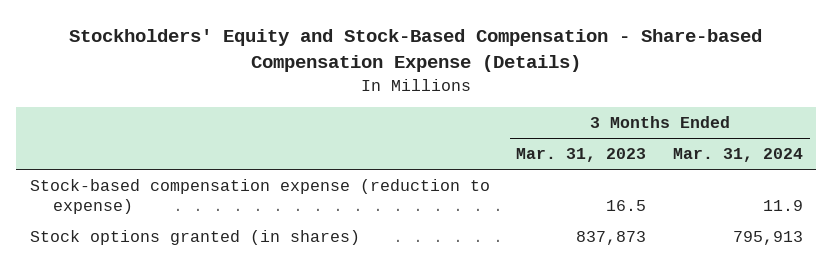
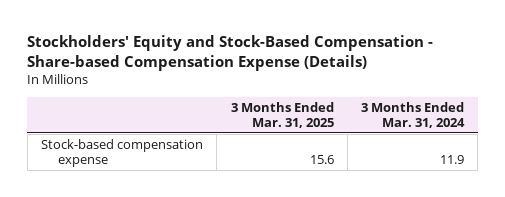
- | 3 Months Ended Mar. 31, 2023 | 3 Months Ended Mar. 31, 2024
+ | 3 Months Ended Mar. 31, 2025 | 3 Months Ended Mar. 31, 2024
- Stock-based compensation expense (reduction to expense) | 16.5 | 11.9
- Stock options granted (in shares) | 837,873 | 795,913
+ Stock-based compensation expense | 15.6 | 11.9

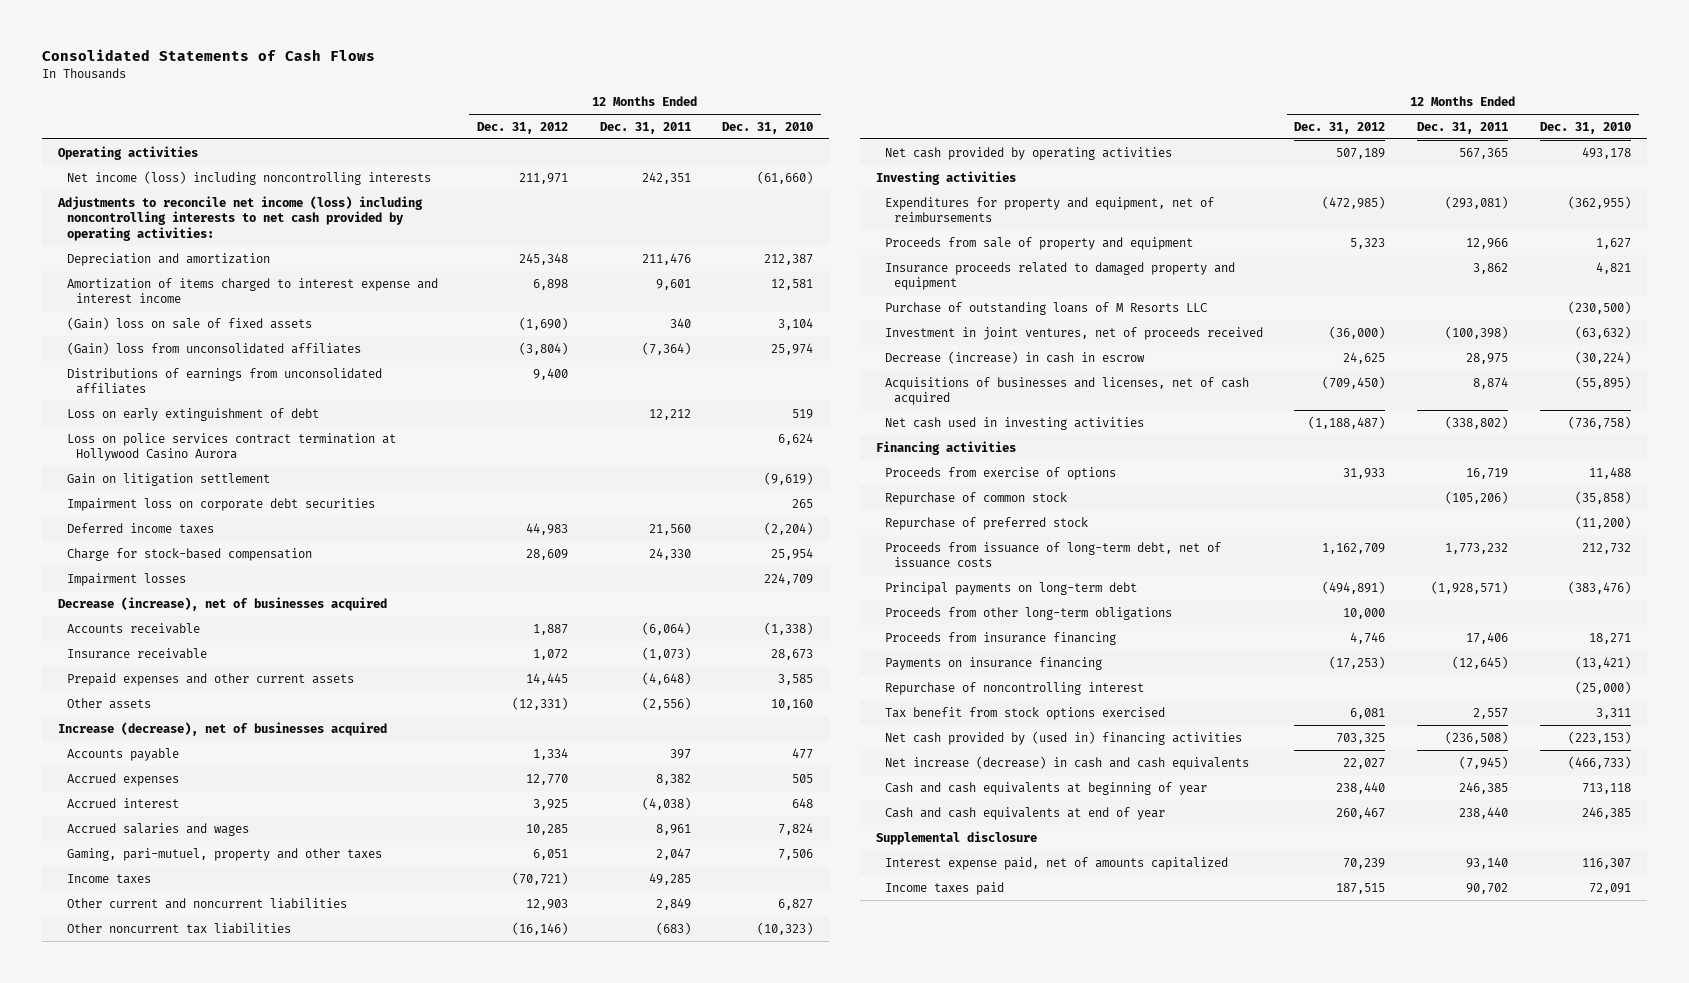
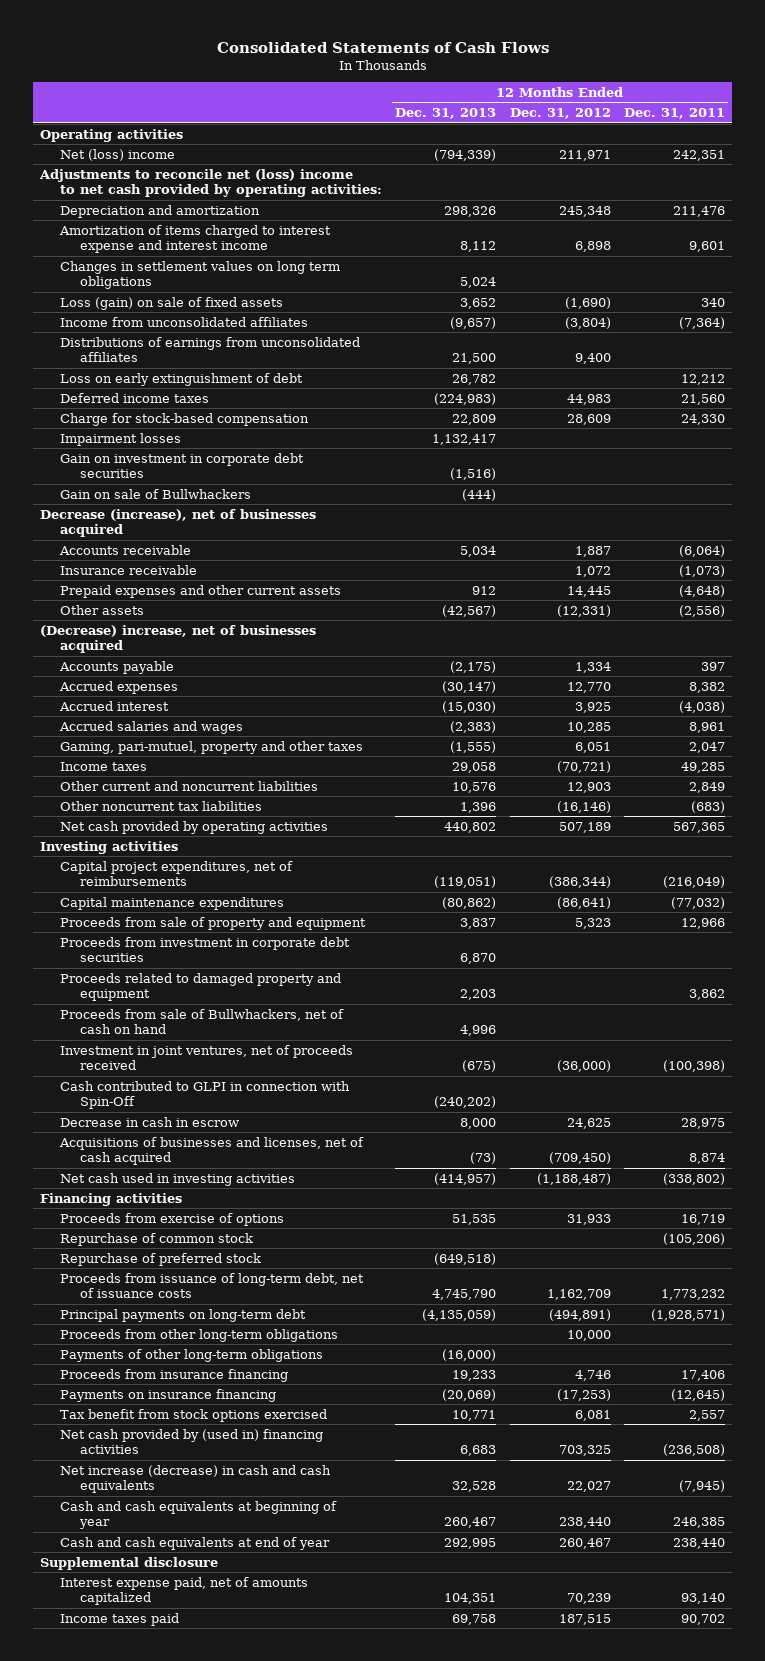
- | 12 Months Ended Dec. 31, 2012 | 12 Months Ended Dec. 31, 2011 | 12 Months Ended Dec. 31, 2010
+ | 12 Months Ended Dec. 31, 2013 | 12 Months Ended Dec. 31, 2012 | 12 Months Ended Dec. 31, 2011
- Net income (loss) including noncontrolling interests | 211,971 | 242,351 | (61,660)
- Adjustments to reconcile net income (loss) including noncontrolling interests to net cash provided by operating activities:
+ Net (loss) income | (794,339) | 211,971 | 242,351
+ Adjustments to reconcile net (loss) income to net cash provided by operating activities:
- (Gain) loss on sale of fixed assets | (1,690) | 340 | 3,104
- (Gain) loss from unconsolidated affiliates | (3,804) | (7,364) | 25,974
+ Changes in settlement values on long term obligations | 5,024 | |
+ Loss (gain) on sale of fixed assets | 3,652 | (1,690) | 340
+ Income from unconsolidated affiliates | (9,657) | (3,804) | (7,364)
- Loss on police services contract termination at Hollywood Casino Aurora | | | 6,624
- Gain on litigation settlement | | | (9,619)
- Impairment loss on corporate debt securities | | | 265
+ Gain on investment in corporate debt securities | (1,516) | |
+ Gain on sale of Bullwhackers | (444) | |
- Increase (decrease), net of businesses acquired
+ (Decrease) increase, net of businesses acquired
- Expenditures for property and equipment, net of reimbursements | (472,985) | (293,081) | (362,955)
+ Capital project expenditures, net of reimbursements | (119,051) | (386,344) | (216,049)
+ Capital maintenance expenditures | (80,862) | (86,641) | (77,032)
- Insurance proceeds related to damaged property and equipment | | 3,862 | 4,821
- Purchase of outstanding loans of M Resorts LLC | | | (230,500)
+ Proceeds from investment in corporate debt securities | 6,870 | |
+ Proceeds related to damaged property and equipment | 2,203 | | 3,862
+ Proceeds from sale of Bullwhackers, net of cash on hand | 4,996 | |
- Decrease (increase) in cash in escrow | 24,625 | 28,975 | (30,224)
+ Cash contributed to GLPI in connection with Spin-Off | (240,202) | |
+ Decrease in cash in escrow | 8,000 | 24,625 | 28,975
+ Payments of other long-term obligations | (16,000) | |
- Repurchase of noncontrolling interest | | | (25,000)

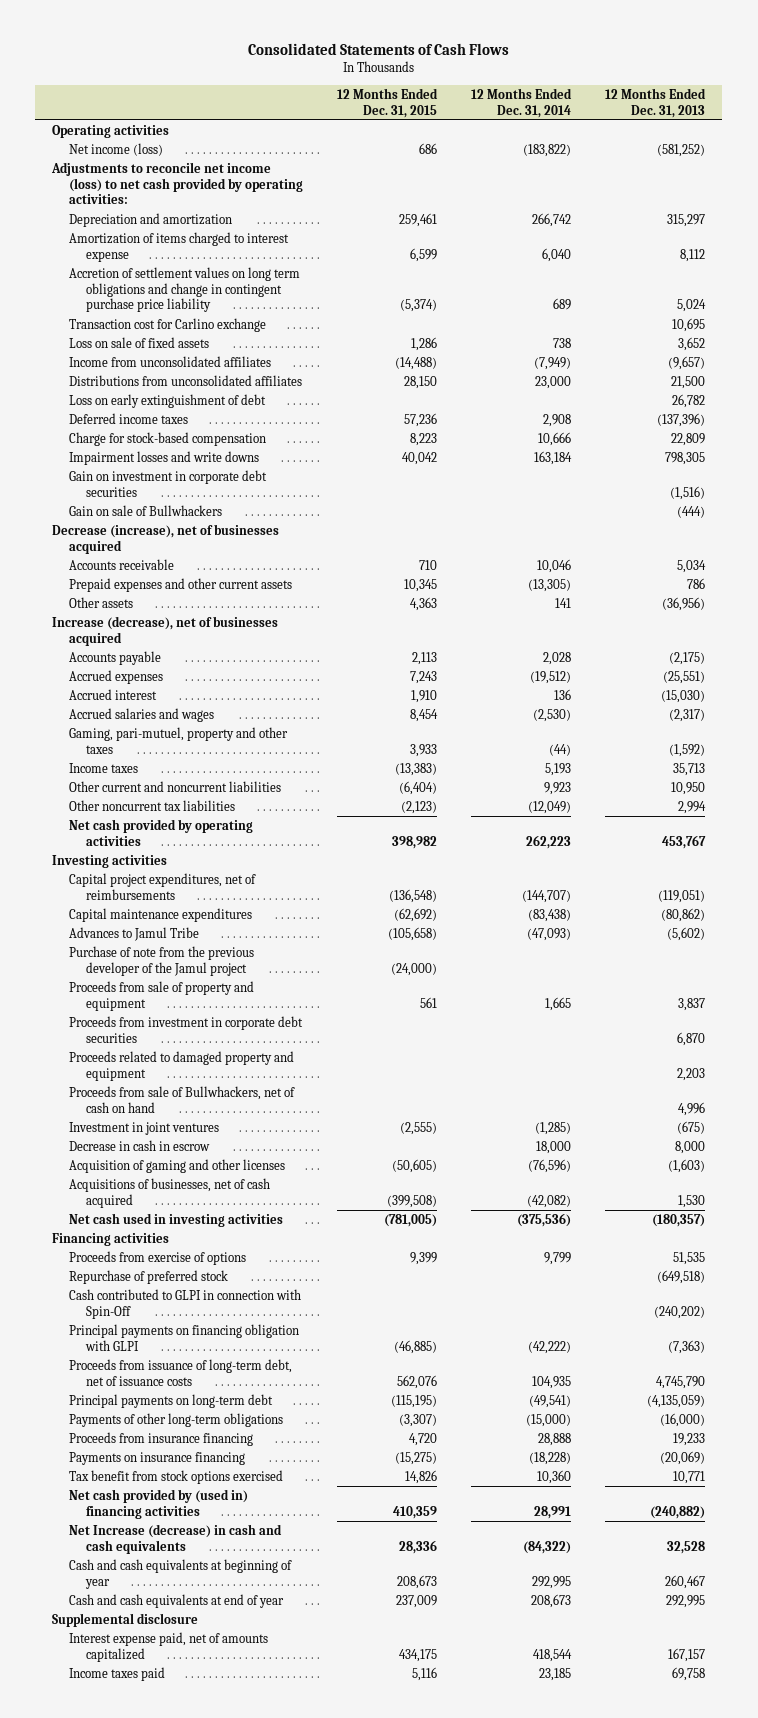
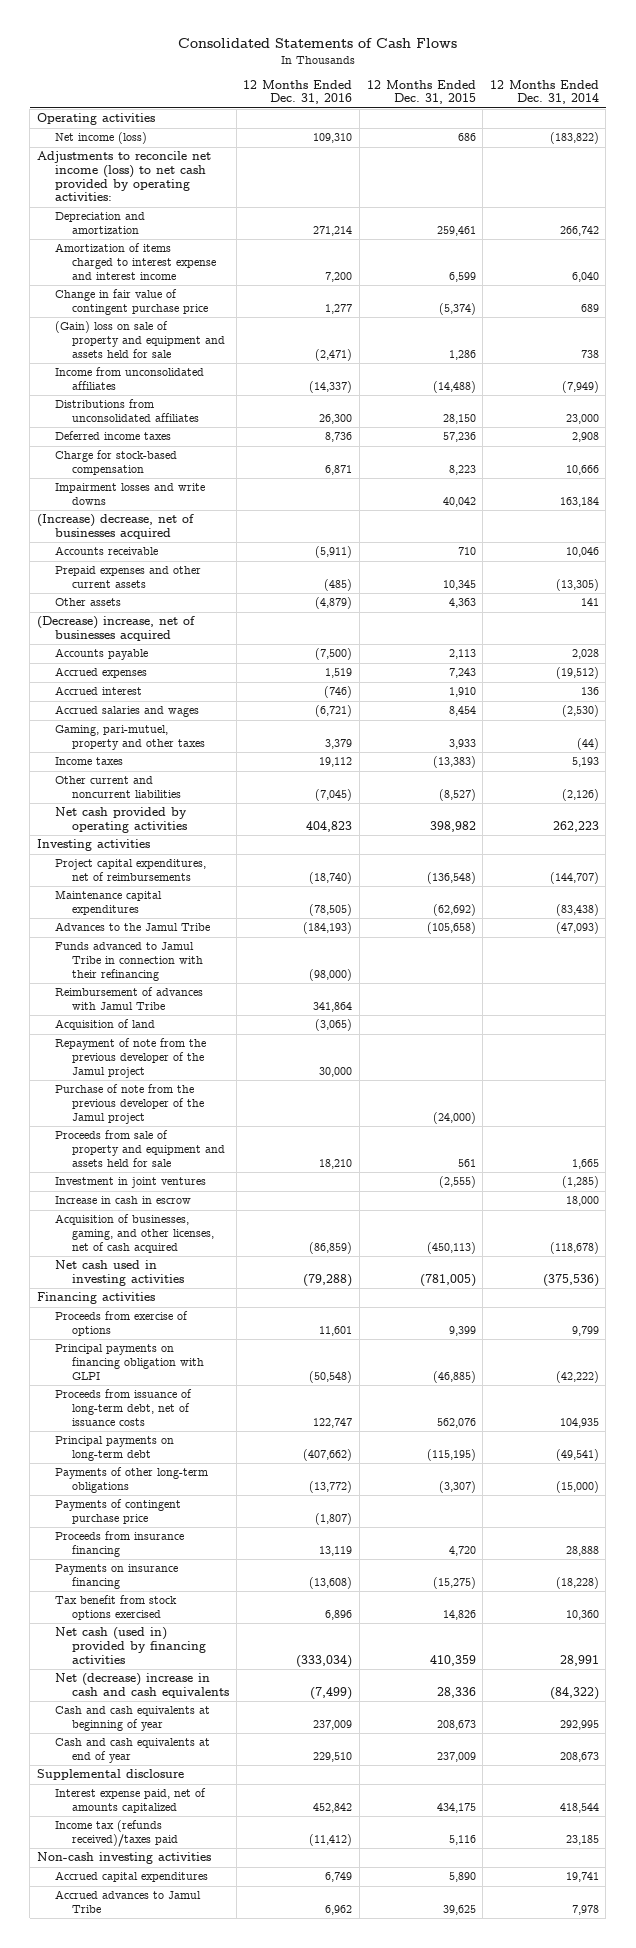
- | 12 Months Ended Dec. 31, 2015 | 12 Months Ended Dec. 31, 2014 | 12 Months Ended Dec. 31, 2013
+ | 12 Months Ended Dec. 31, 2016 | 12 Months Ended Dec. 31, 2015 | 12 Months Ended Dec. 31, 2014
- Amortization of items charged to interest expense | 6,599 | 6,040 | 8,112
- Accretion of settlement values on long term obligations and change in contingent purchase price liability | (5,374) | 689 | 5,024
- Transaction cost for Carlino exchange | | | 10,695
- Loss on sale of fixed assets | 1,286 | 738 | 3,652
+ Amortization of items charged to interest expense and interest income | 7,200 | 6,599 | 6,040
+ Change in fair value of contingent purchase price | 1,277 | (5,374) | 689
+ (Gain) loss on sale of property and equipment and assets held for sale | (2,471) | 1,286 | 738
- Loss on early extinguishment of debt | | | 26,782
- Gain on investment in corporate debt securities | | | (1,516)
- Gain on sale of Bullwhackers | | | (444)
- Decrease (increase), net of businesses acquired
+ (Increase) decrease, net of businesses acquired
- Increase (decrease), net of businesses acquired
+ (Decrease) increase, net of businesses acquired
- Other current and noncurrent liabilities | (6,404) | 9,923 | 10,950
- Other noncurrent tax liabilities | (2,123) | (12,049) | 2,994
+ Other current and noncurrent liabilities | (7,045) | (8,527) | (2,126)
- Capital project expenditures, net of reimbursements | (136,548) | (144,707) | (119,051)
- Capital maintenance expenditures | (62,692) | (83,438) | (80,862)
- Advances to Jamul Tribe | (105,658) | (47,093) | (5,602)
+ Project capital expenditures, net of reimbursements | (18,740) | (136,548) | (144,707)
+ Maintenance capital expenditures | (78,505) | (62,692) | (83,438)
+ Advances to the Jamul Tribe | (184,193) | (105,658) | (47,093)
+ Funds advanced to Jamul Tribe in connection with their refinancing | (98,000) | |
+ Reimbursement of advances with Jamul Tribe | 341,864 | |
+ Acquisition of land | (3,065) | |
+ Repayment of note from the previous developer of the Jamul project | 30,000 | |
- Proceeds from sale of property and equipment | 561 | 1,665 | 3,837
- Proceeds from investment in corporate debt securities | | | 6,870
- Proceeds related to damaged property and equipment | | | 2,203
- Proceeds from sale of Bullwhackers, net of cash on hand | | | 4,996
+ Proceeds from sale of property and equipment and assets held for sale | 18,210 | 561 | 1,665
- Decrease in cash in escrow | | 18,000 | 8,000
- Acquisition of gaming and other licenses | (50,605) | (76,596) | (1,603)
- Acquisitions of businesses, net of cash acquired | (399,508) | (42,082) | 1,530
+ Increase in cash in escrow | | | 18,000
+ Acquisition of businesses, gaming, and other licenses, net of cash acquired | (86,859) | (450,113) | (118,678)
- Repurchase of preferred stock | | | (649,518)
- Cash contributed to GLPI in connection with Spin-Off | | | (240,202)
+ Payments of contingent purchase price | (1,807) | |
- Net cash provided by (used in) financing activities | 410,359 | 28,991 | (240,882)
- Net Increase (decrease) in cash and cash equivalents | 28,336 | (84,322) | 32,528
+ Net cash (used in) provided by financing activities | (333,034) | 410,359 | 28,991
+ Net (decrease) increase in cash and cash equivalents | (7,499) | 28,336 | (84,322)
- Income taxes paid | 5,116 | 23,185 | 69,758
+ Income tax (refunds received)/taxes paid | (11,412) | 5,116 | 23,185
+ Non-cash investing activities
+ Accrued capital expenditures | 6,749 | 5,890 | 19,741
+ Accrued advances to Jamul Tribe | 6,962 | 39,625 | 7,978

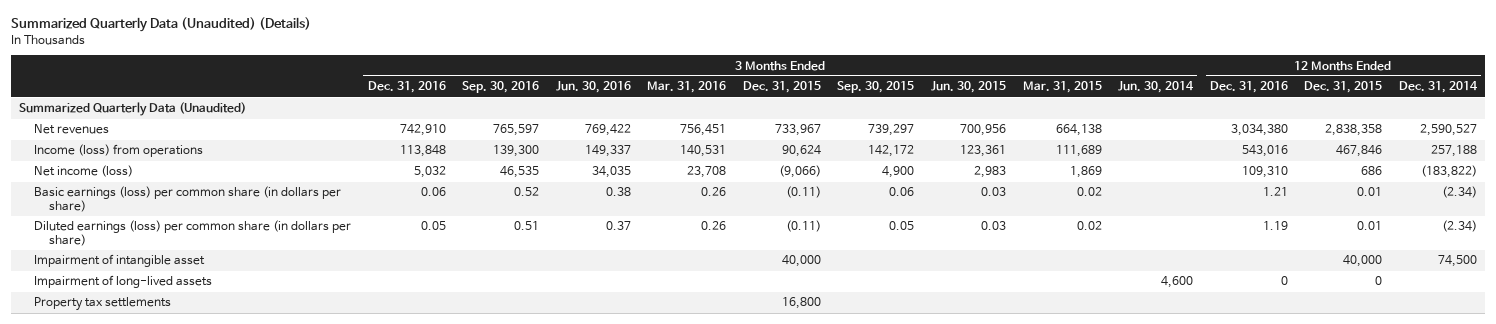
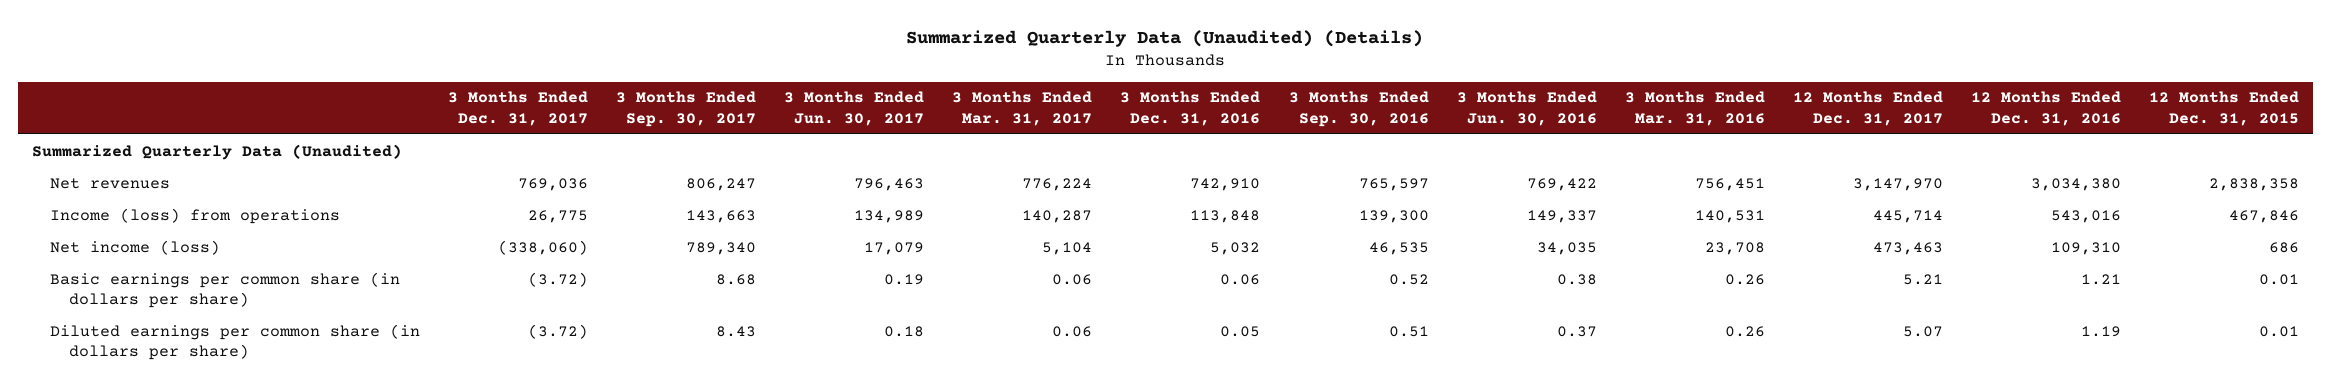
- | 3 Months Ended Dec. 31, 2016 | 3 Months Ended Sep. 30, 2016 | 3 Months Ended Jun. 30, 2016 | 3 Months Ended Mar. 31, 2016 | 3 Months Ended Dec. 31, 2015 | 3 Months Ended Sep. 30, 2015 | 3 Months Ended Jun. 30, 2015 | 3 Months Ended Mar. 31, 2015 | 3 Months Ended Jun. 30, 2014 | 12 Months Ended Dec. 31, 2016 | 12 Months Ended Dec. 31, 2015 | 12 Months Ended Dec. 31, 2014
+ | 3 Months Ended Dec. 31, 2017 | 3 Months Ended Sep. 30, 2017 | 3 Months Ended Jun. 30, 2017 | 3 Months Ended Mar. 31, 2017 | 3 Months Ended Dec. 31, 2016 | 3 Months Ended Sep. 30, 2016 | 3 Months Ended Jun. 30, 2016 | 3 Months Ended Mar. 31, 2016 | 12 Months Ended Dec. 31, 2017 | 12 Months Ended Dec. 31, 2016 | 12 Months Ended Dec. 31, 2015
- Basic earnings (loss) per common share (in dollars per share) | 0.06 | 0.52 | 0.38 | 0.26 | (0.11) | 0.06 | 0.03 | 0.02 | | 1.21 | 0.01 | (2.34)
- Diluted earnings (loss) per common share (in dollars per share) | 0.05 | 0.51 | 0.37 | 0.26 | (0.11) | 0.05 | 0.03 | 0.02 | | 1.19 | 0.01 | (2.34)
- Impairment of intangible asset | | | | | 40,000 | | | | | | 40,000 | 74,500
- Impairment of long-lived assets | | | | | | | | | 4,600 | 0 | 0 |
- Property tax settlements | | | | | 16,800 | | | | | | |
+ Basic earnings per common share (in dollars per share) | (3.72) | 8.68 | 0.19 | 0.06 | 0.06 | 0.52 | 0.38 | 0.26 | 5.21 | 1.21 | 0.01
+ Diluted earnings per common share (in dollars per share) | (3.72) | 8.43 | 0.18 | 0.06 | 0.05 | 0.51 | 0.37 | 0.26 | 5.07 | 1.19 | 0.01

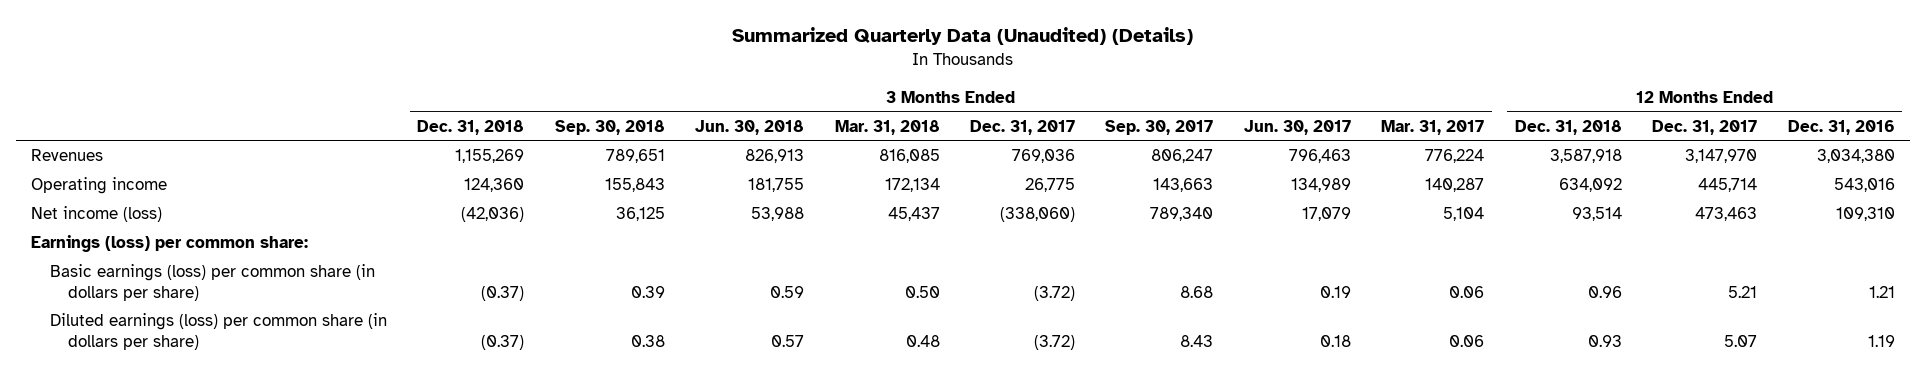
- | 3 Months Ended Dec. 31, 2017 | 3 Months Ended Sep. 30, 2017 | 3 Months Ended Jun. 30, 2017 | 3 Months Ended Mar. 31, 2017 | 3 Months Ended Dec. 31, 2016 | 3 Months Ended Sep. 30, 2016 | 3 Months Ended Jun. 30, 2016 | 3 Months Ended Mar. 31, 2016 | 12 Months Ended Dec. 31, 2017 | 12 Months Ended Dec. 31, 2016 | 12 Months Ended Dec. 31, 2015
+ | 3 Months Ended Dec. 31, 2018 | 3 Months Ended Sep. 30, 2018 | 3 Months Ended Jun. 30, 2018 | 3 Months Ended Mar. 31, 2018 | 3 Months Ended Dec. 31, 2017 | 3 Months Ended Sep. 30, 2017 | 3 Months Ended Jun. 30, 2017 | 3 Months Ended Mar. 31, 2017 | 12 Months Ended Dec. 31, 2018 | 12 Months Ended Dec. 31, 2017 | 12 Months Ended Dec. 31, 2016
- Summarized Quarterly Data (Unaudited)
- Net revenues | 769,036 | 806,247 | 796,463 | 776,224 | 742,910 | 765,597 | 769,422 | 756,451 | 3,147,970 | 3,034,380 | 2,838,358
- Income (loss) from operations | 26,775 | 143,663 | 134,989 | 140,287 | 113,848 | 139,300 | 149,337 | 140,531 | 445,714 | 543,016 | 467,846
+ Revenues | 1,155,269 | 789,651 | 826,913 | 816,085 | 769,036 | 806,247 | 796,463 | 776,224 | 3,587,918 | 3,147,970 | 3,034,380
+ Operating income | 124,360 | 155,843 | 181,755 | 172,134 | 26,775 | 143,663 | 134,989 | 140,287 | 634,092 | 445,714 | 543,016
- Basic earnings per common share (in dollars per share) | (3.72) | 8.68 | 0.19 | 0.06 | 0.06 | 0.52 | 0.38 | 0.26 | 5.21 | 1.21 | 0.01
- Diluted earnings per common share (in dollars per share) | (3.72) | 8.43 | 0.18 | 0.06 | 0.05 | 0.51 | 0.37 | 0.26 | 5.07 | 1.19 | 0.01
+ Earnings (loss) per common share:
+ Basic earnings (loss) per common share (in dollars per share) | (0.37) | 0.39 | 0.59 | 0.50 | (3.72) | 8.68 | 0.19 | 0.06 | 0.96 | 5.21 | 1.21
+ Diluted earnings (loss) per common share (in dollars per share) | (0.37) | 0.38 | 0.57 | 0.48 | (3.72) | 8.43 | 0.18 | 0.06 | 0.93 | 5.07 | 1.19

